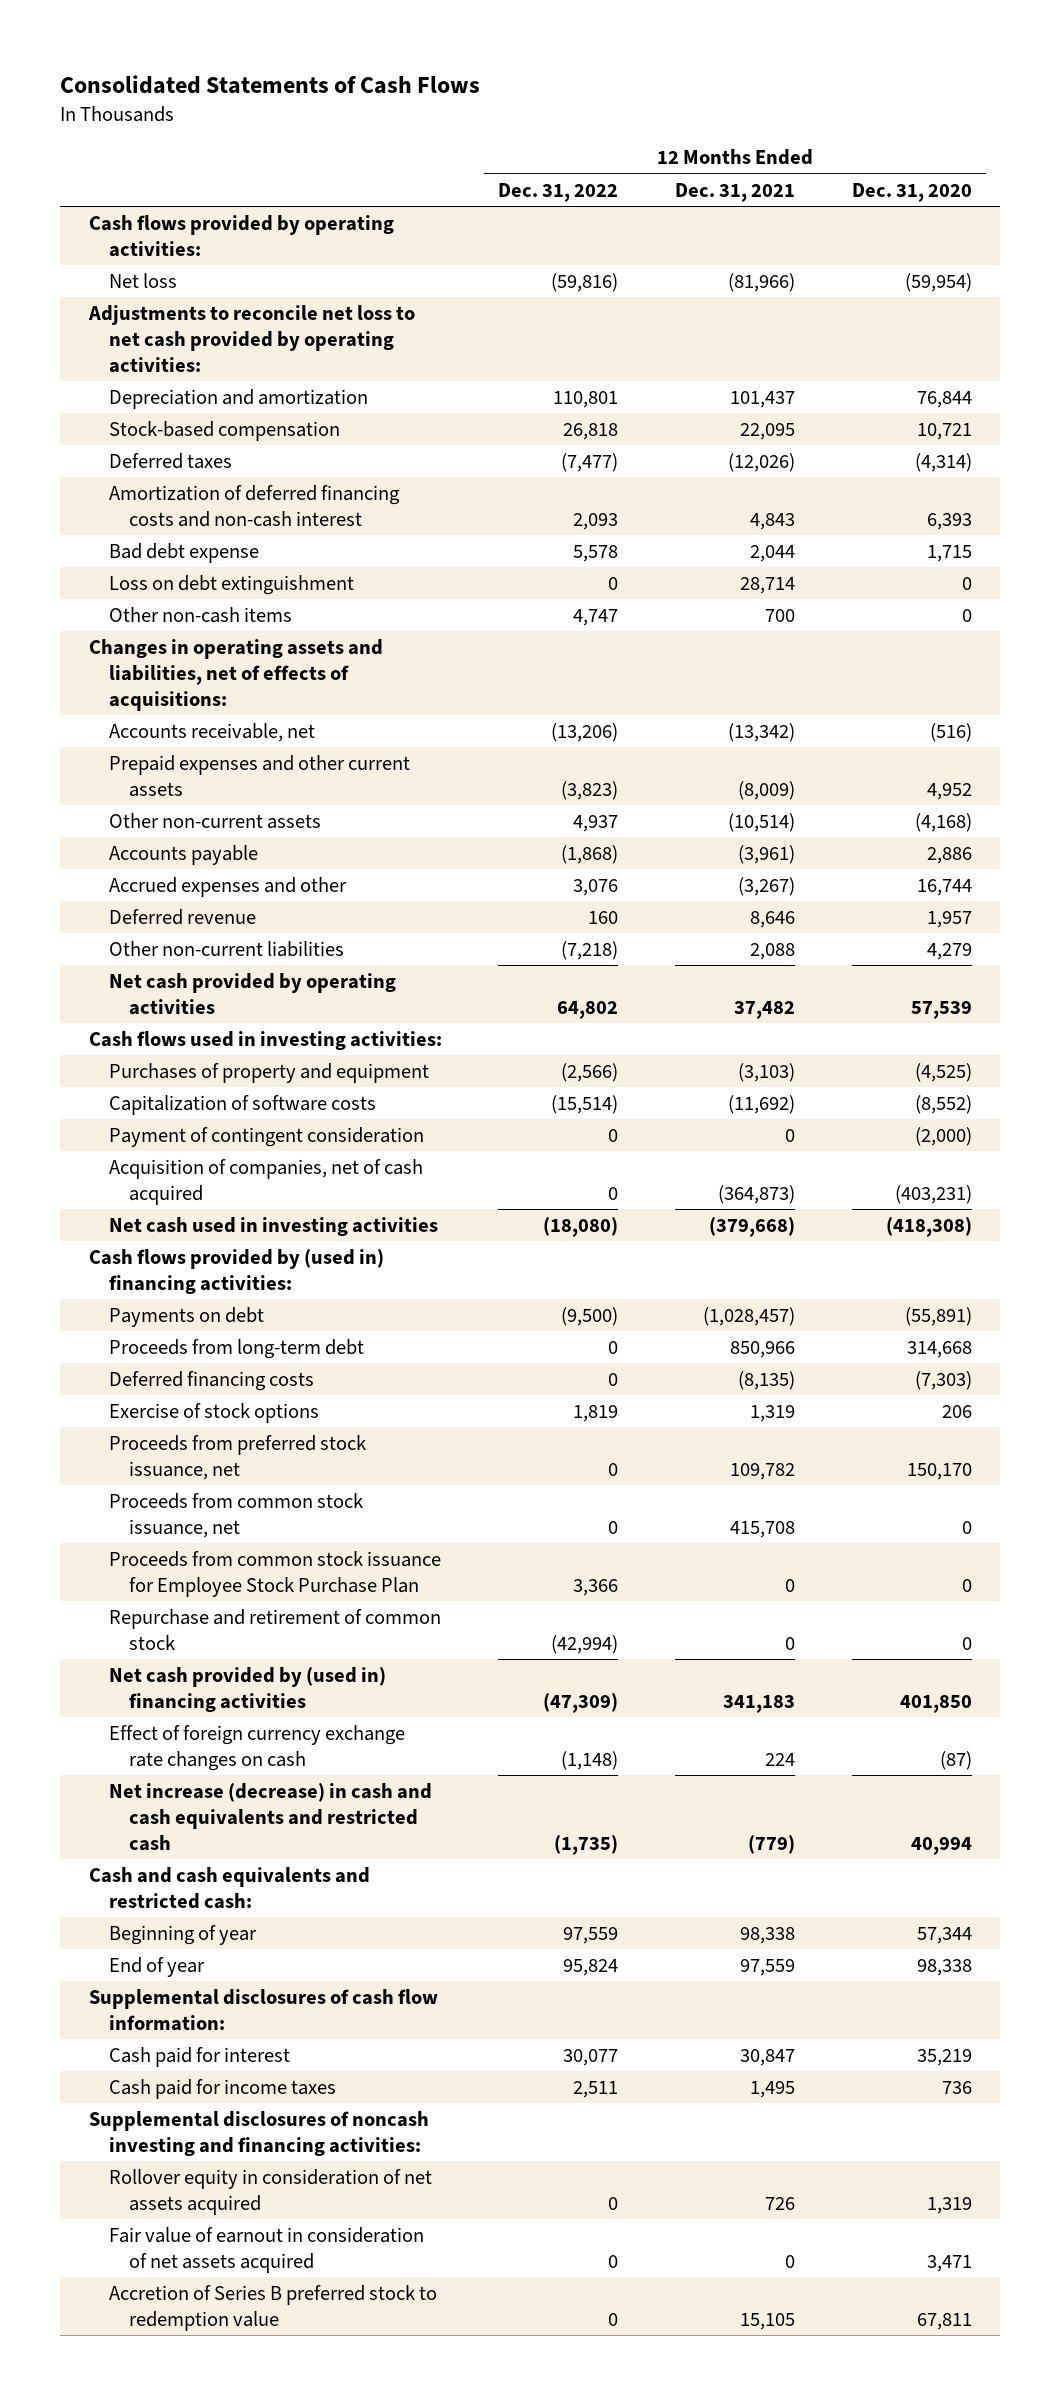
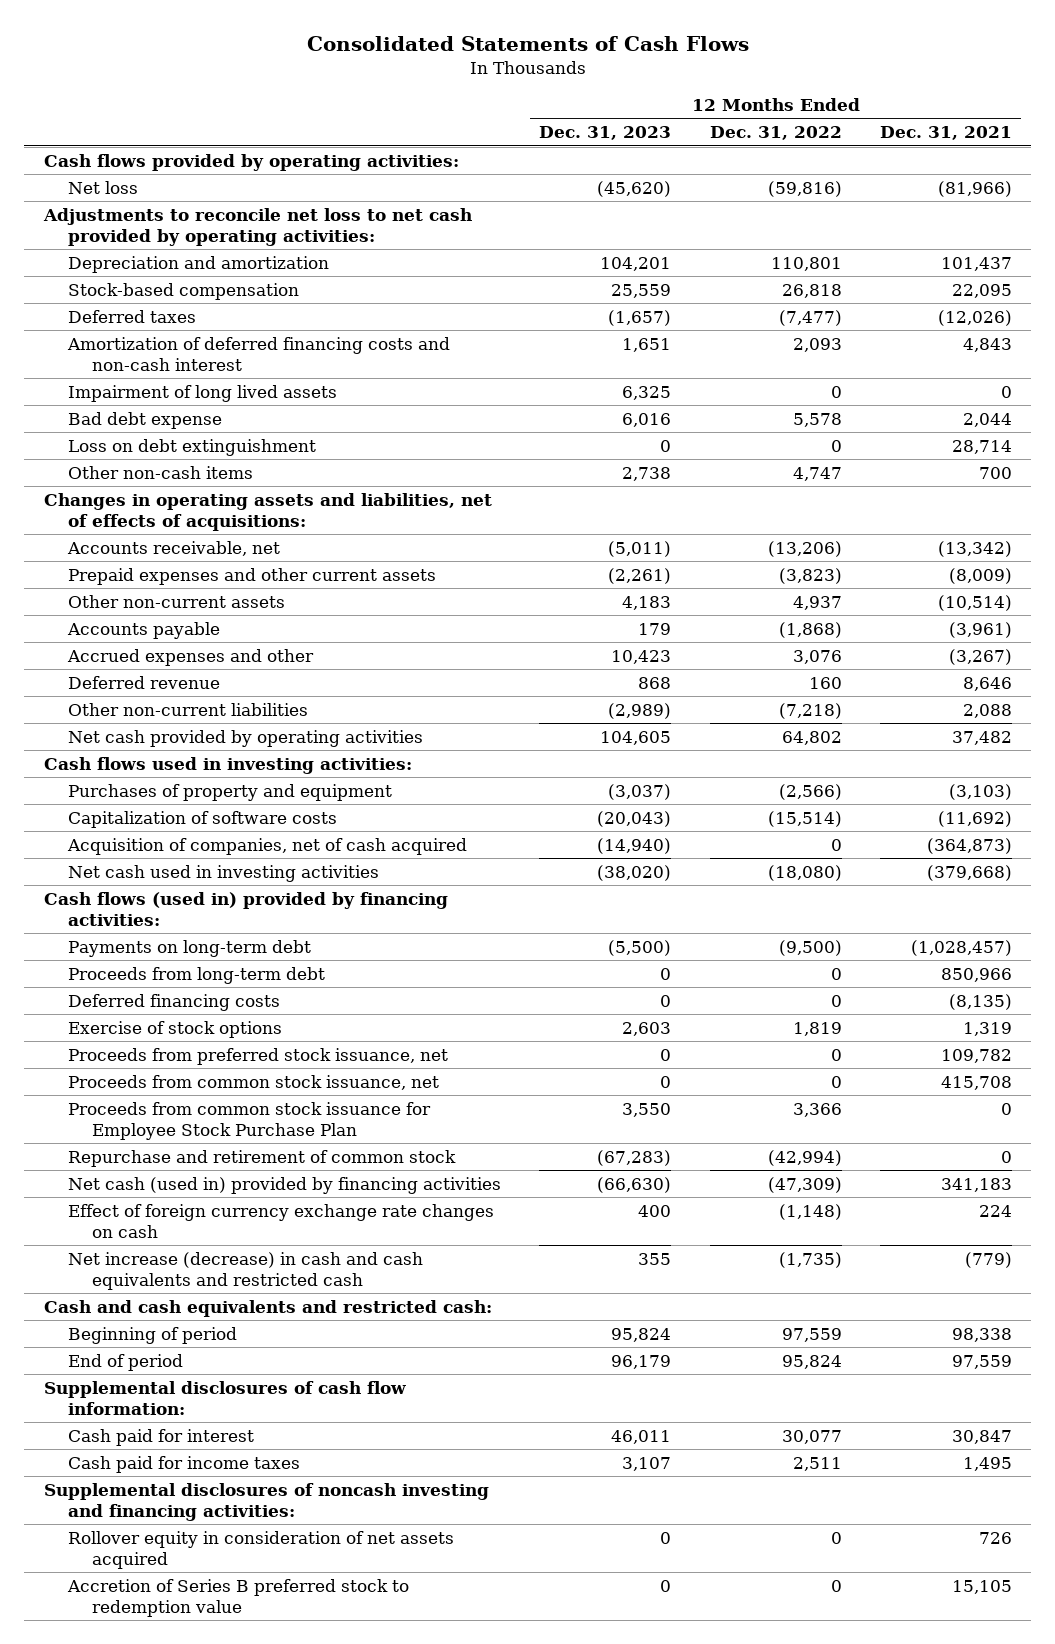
- | 12 Months Ended Dec. 31, 2022 | 12 Months Ended Dec. 31, 2021 | 12 Months Ended Dec. 31, 2020
+ | 12 Months Ended Dec. 31, 2023 | 12 Months Ended Dec. 31, 2022 | 12 Months Ended Dec. 31, 2021
+ Impairment of long lived assets | 6,325 | 0 | 0
- Payment of contingent consideration | 0 | 0 | (2,000)
- Cash flows provided by (used in) financing activities:
- Payments on debt | (9,500) | (1,028,457) | (55,891)
+ Cash flows (used in) provided by financing activities:
+ Payments on long-term debt | (5,500) | (9,500) | (1,028,457)
- Net cash provided by (used in) financing activities | (47,309) | 341,183 | 401,850
+ Net cash (used in) provided by financing activities | (66,630) | (47,309) | 341,183
- Beginning of year | 97,559 | 98,338 | 57,344
- End of year | 95,824 | 97,559 | 98,338
+ Beginning of period | 95,824 | 97,559 | 98,338
+ End of period | 96,179 | 95,824 | 97,559
- Fair value of earnout in consideration of net assets acquired | 0 | 0 | 3,471

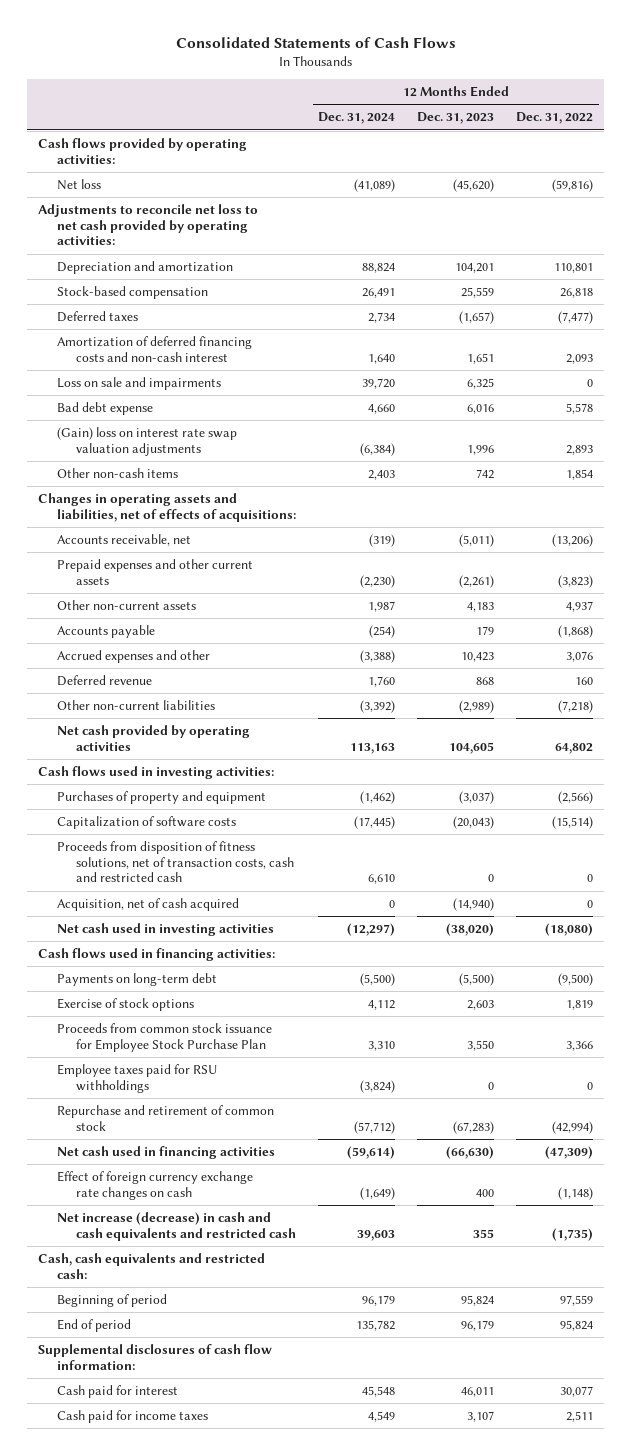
- | 12 Months Ended Dec. 31, 2023 | 12 Months Ended Dec. 31, 2022 | 12 Months Ended Dec. 31, 2021
+ | 12 Months Ended Dec. 31, 2024 | 12 Months Ended Dec. 31, 2023 | 12 Months Ended Dec. 31, 2022
- Impairment of long lived assets | 6,325 | 0 | 0
+ Loss on sale and impairments | 39,720 | 6,325 | 0
- Loss on debt extinguishment | 0 | 0 | 28,714
- Other non-cash items | 2,738 | 4,747 | 700
+ (Gain) loss on interest rate swap valuation adjustments | (6,384) | 1,996 | 2,893
+ Other non-cash items | 2,403 | 742 | 1,854
- Acquisition of companies, net of cash acquired | (14,940) | 0 | (364,873)
+ Proceeds from disposition of fitness solutions, net of transaction costs, cash and restricted cash | 6,610 | 0 | 0
+ Acquisition, net of cash acquired | 0 | (14,940) | 0
- Cash flows (used in) provided by financing activities:
+ Cash flows used in financing activities:
- Proceeds from long-term debt | 0 | 0 | 850,966
- Deferred financing costs | 0 | 0 | (8,135)
- Proceeds from preferred stock issuance, net | 0 | 0 | 109,782
- Proceeds from common stock issuance, net | 0 | 0 | 415,708
+ Employee taxes paid for RSU withholdings | (3,824) | 0 | 0
- Net cash (used in) provided by financing activities | (66,630) | (47,309) | 341,183
+ Net cash used in financing activities | (59,614) | (66,630) | (47,309)
- Cash and cash equivalents and restricted cash:
+ Cash, cash equivalents and restricted cash:
- Supplemental disclosures of noncash investing and financing activities:
- Rollover equity in consideration of net assets acquired | 0 | 0 | 726
- Accretion of Series B preferred stock to redemption value | 0 | 0 | 15,105

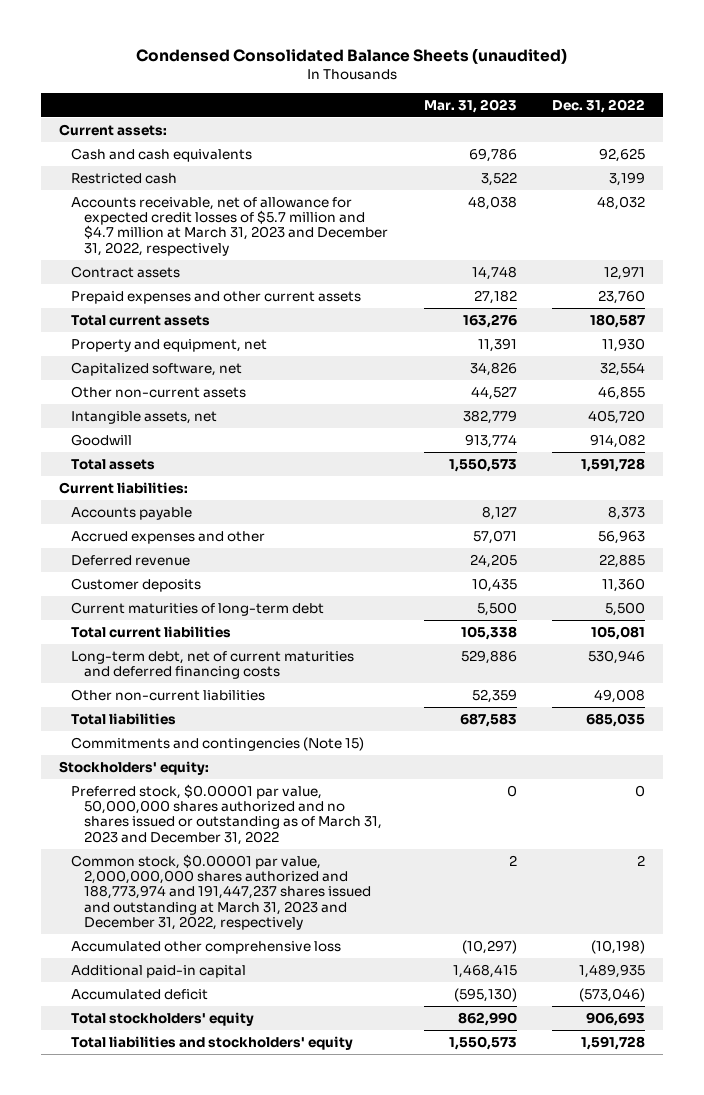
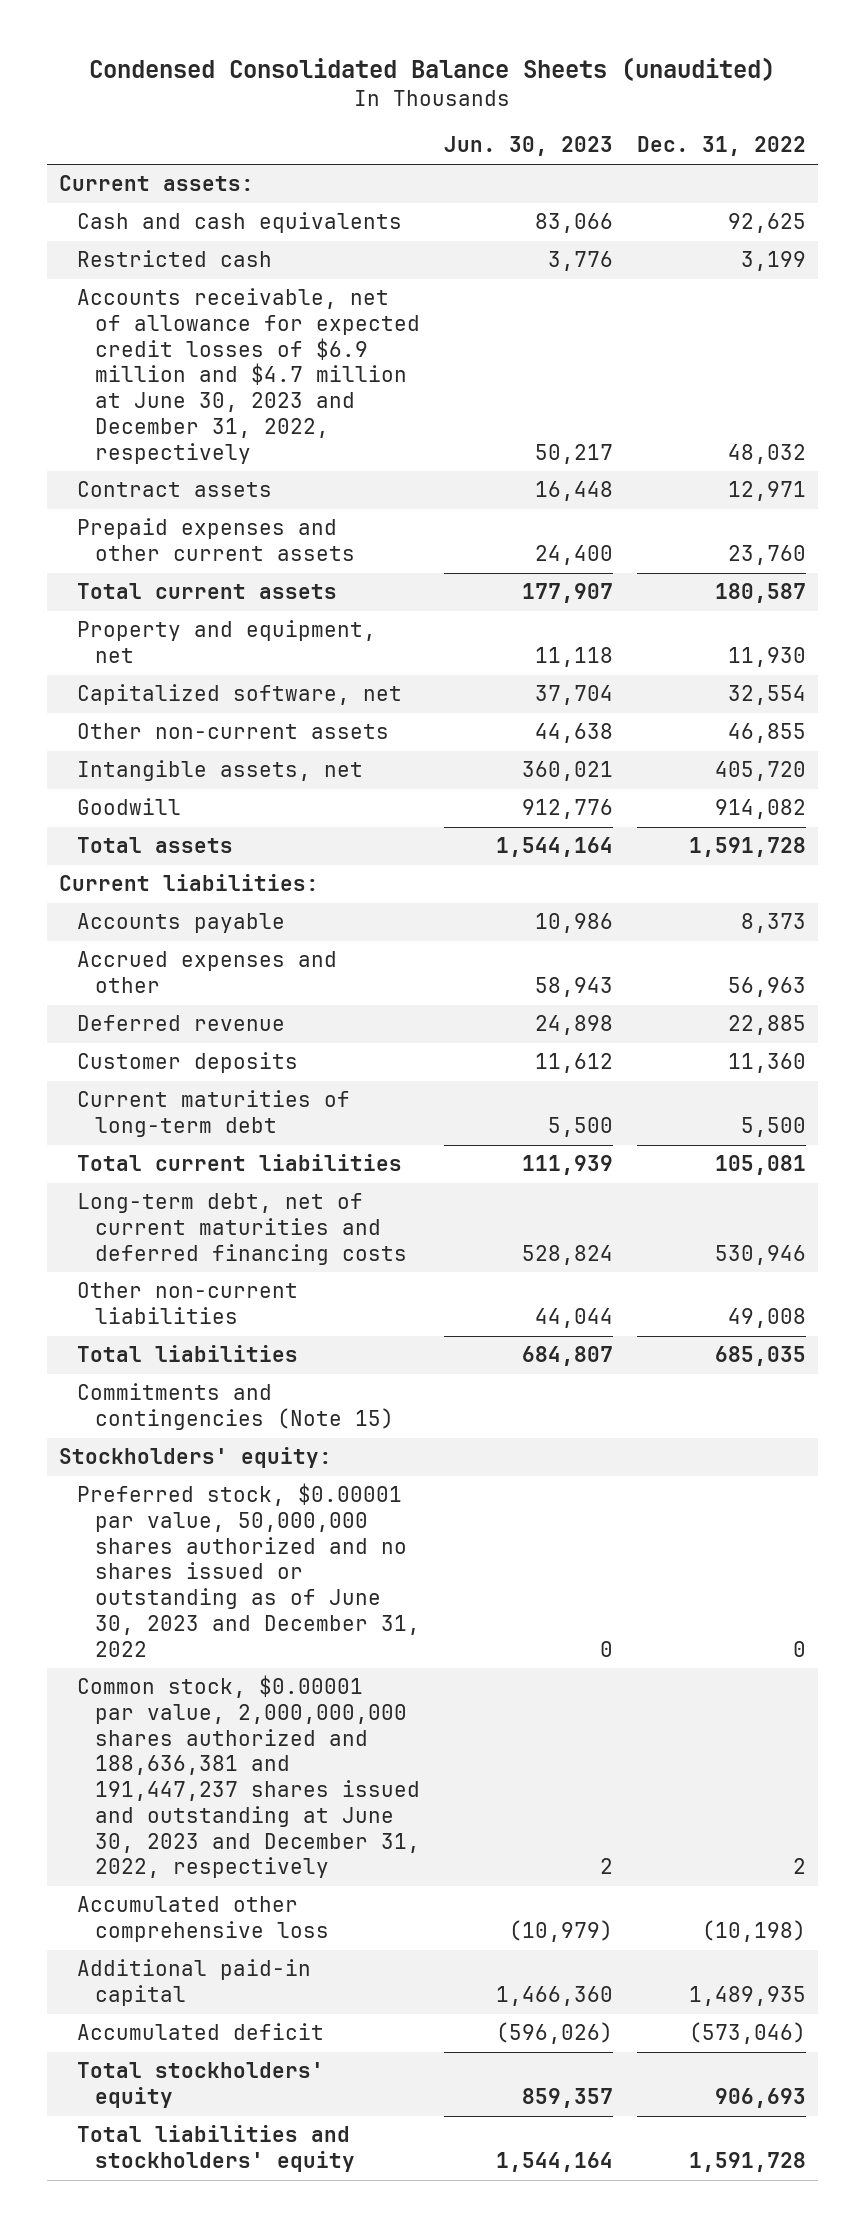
- | Mar. 31, 2023 | Dec. 31, 2022
+ | Jun. 30, 2023 | Dec. 31, 2022
- Accounts receivable, net of allowance for expected credit losses of $5.7 million and $4.7 million at March 31, 2023 and December 31, 2022, respectively | 48,038 | 48,032
+ Accounts receivable, net of allowance for expected credit losses of $6.9 million and $4.7 million at June 30, 2023 and December 31, 2022, respectively | 50,217 | 48,032
- Preferred stock, $0.00001 par value, 50,000,000 shares authorized and no shares issued or outstanding as of March 31, 2023 and December 31, 2022 | 0 | 0
- Common stock, $0.00001 par value, 2,000,000,000 shares authorized and 188,773,974 and 191,447,237 shares issued and outstanding at March 31, 2023 and December 31, 2022, respectively | 2 | 2
+ Preferred stock, $0.00001 par value, 50,000,000 shares authorized and no shares issued or outstanding as of June 30, 2023 and December 31, 2022 | 0 | 0
+ Common stock, $0.00001 par value, 2,000,000,000 shares authorized and 188,636,381 and 191,447,237 shares issued and outstanding at June 30, 2023 and December 31, 2022, respectively | 2 | 2

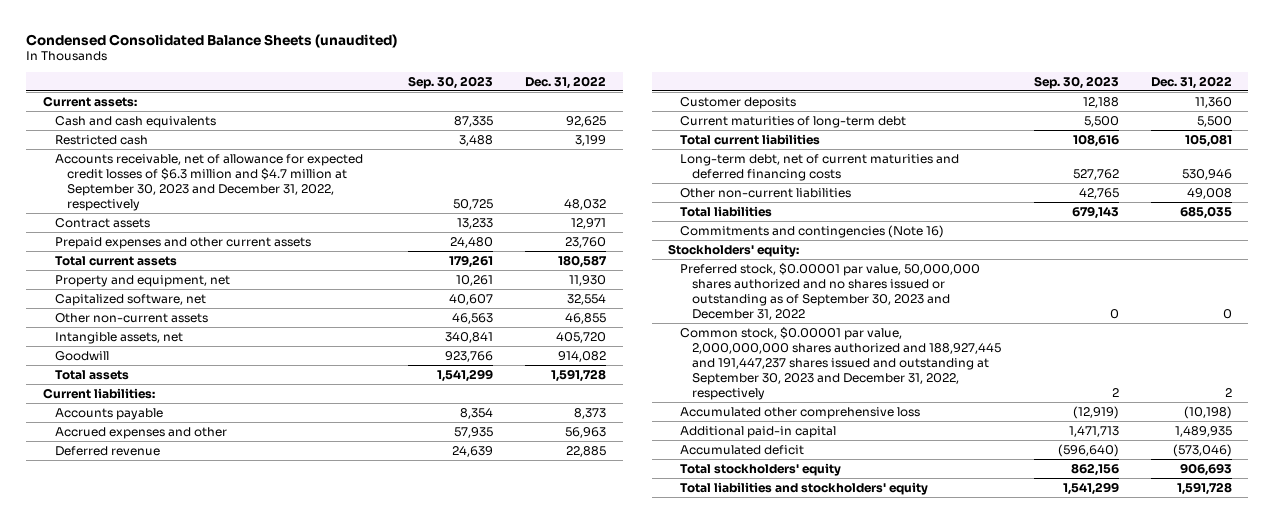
- | Jun. 30, 2023 | Dec. 31, 2022
+ | Sep. 30, 2023 | Dec. 31, 2022
- Accounts receivable, net of allowance for expected credit losses of $6.9 million and $4.7 million at June 30, 2023 and December 31, 2022, respectively | 50,217 | 48,032
+ Accounts receivable, net of allowance for expected credit losses of $6.3 million and $4.7 million at September 30, 2023 and December 31, 2022, respectively | 50,725 | 48,032
- Commitments and contingencies (Note 15)
+ Commitments and contingencies (Note 16)
- Preferred stock, $0.00001 par value, 50,000,000 shares authorized and no shares issued or outstanding as of June 30, 2023 and December 31, 2022 | 0 | 0
- Common stock, $0.00001 par value, 2,000,000,000 shares authorized and 188,636,381 and 191,447,237 shares issued and outstanding at June 30, 2023 and December 31, 2022, respectively | 2 | 2
+ Preferred stock, $0.00001 par value, 50,000,000 shares authorized and no shares issued or outstanding as of September 30, 2023 and December 31, 2022 | 0 | 0
+ Common stock, $0.00001 par value, 2,000,000,000 shares authorized and 188,927,445 and 191,447,237 shares issued and outstanding at September 30, 2023 and December 31, 2022, respectively | 2 | 2

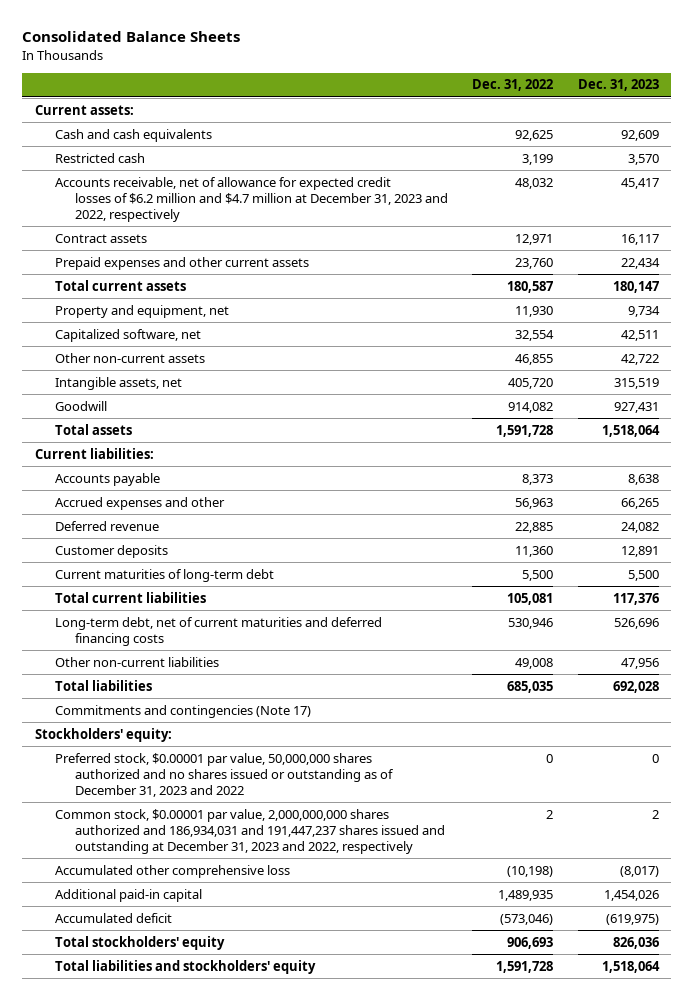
- Condensed Consolidated Balance Sheets (unaudited)
+ Consolidated Balance Sheets
- | Sep. 30, 2023 | Dec. 31, 2022
+ | Dec. 31, 2022 | Dec. 31, 2023
- Accounts receivable, net of allowance for expected credit losses of $6.3 million and $4.7 million at September 30, 2023 and December 31, 2022, respectively | 50,725 | 48,032
+ Accounts receivable, net of allowance for expected credit losses of $6.2 million and $4.7 million at December 31, 2023 and 2022, respectively | 48,032 | 45,417
- Commitments and contingencies (Note 16)
+ Commitments and contingencies (Note 17)
- Preferred stock, $0.00001 par value, 50,000,000 shares authorized and no shares issued or outstanding as of September 30, 2023 and December 31, 2022 | 0 | 0
- Common stock, $0.00001 par value, 2,000,000,000 shares authorized and 188,927,445 and 191,447,237 shares issued and outstanding at September 30, 2023 and December 31, 2022, respectively | 2 | 2
+ Preferred stock, $0.00001 par value, 50,000,000 shares authorized and no shares issued or outstanding as of December 31, 2023 and 2022 | 0 | 0
+ Common stock, $0.00001 par value, 2,000,000,000 shares authorized and 186,934,031 and 191,447,237 shares issued and outstanding at December 31, 2023 and 2022, respectively | 2 | 2

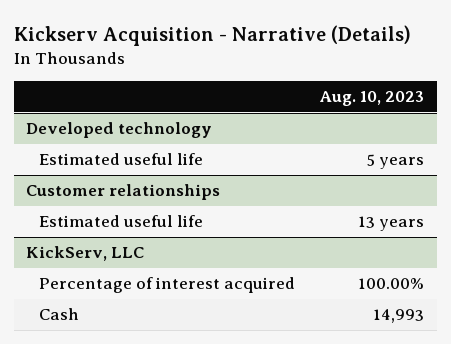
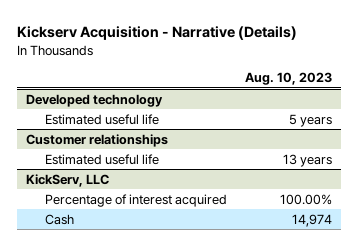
@ KickServ, LLC
- Cash | 14,993
+ Cash | 14,974

